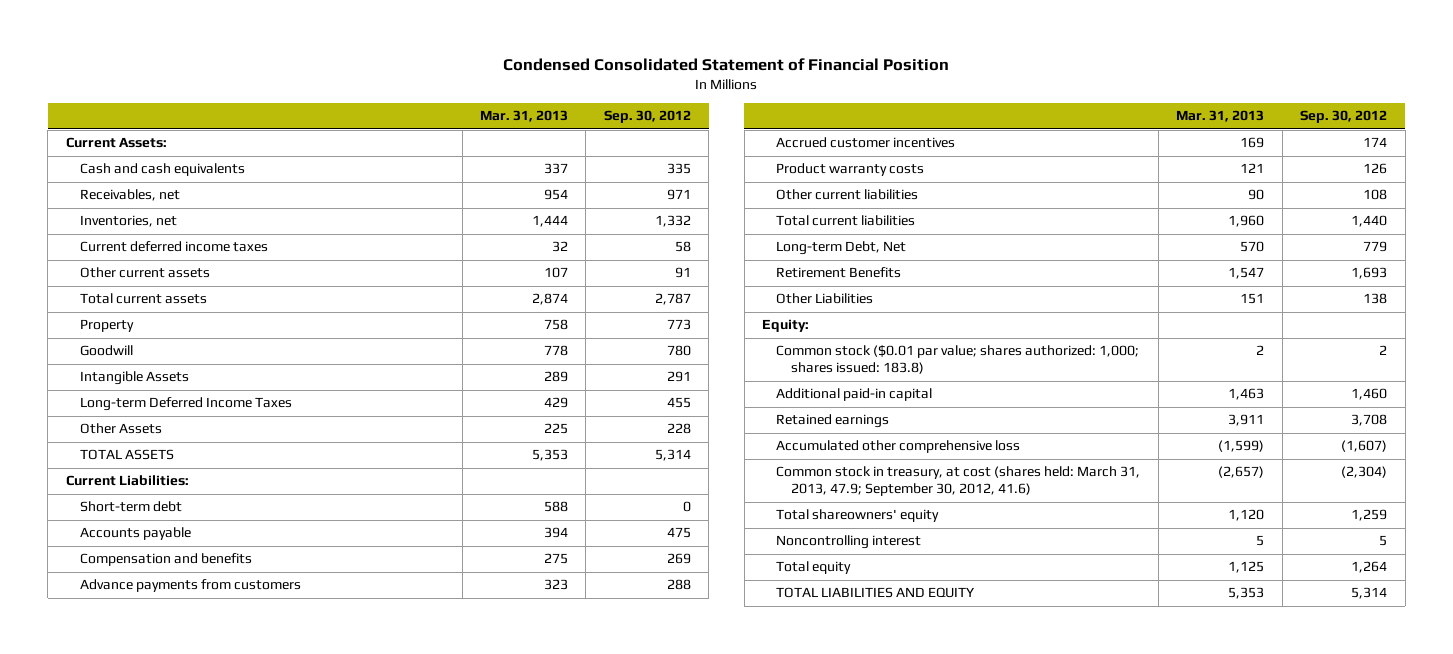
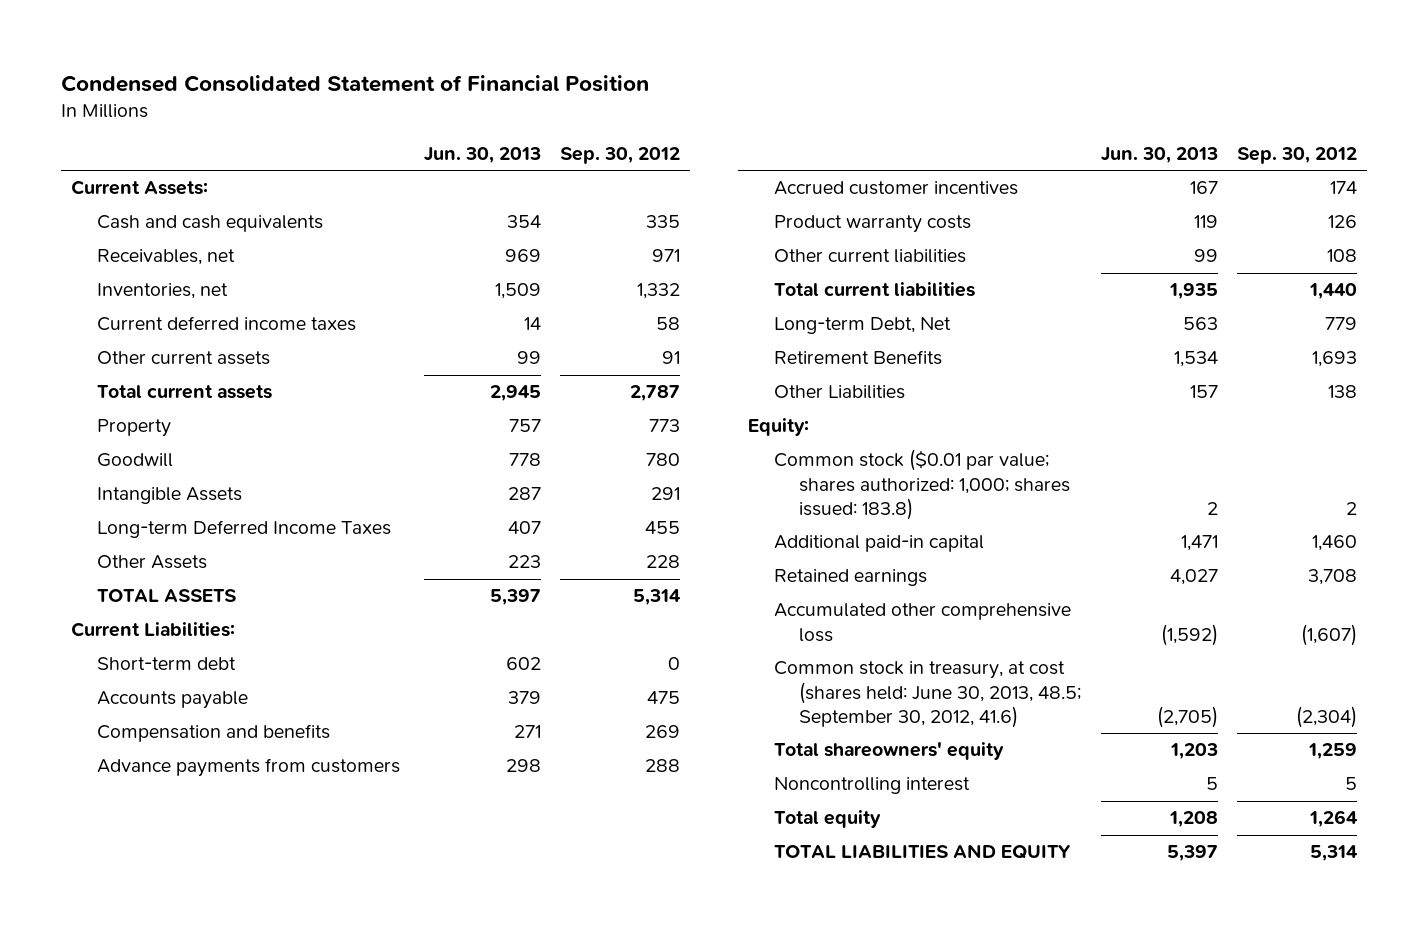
- | Mar. 31, 2013 | Sep. 30, 2012
+ | Jun. 30, 2013 | Sep. 30, 2012
- Common stock in treasury, at cost (shares held: March 31, 2013, 47.9; September 30, 2012, 41.6) | (2,657) | (2,304)
+ Common stock in treasury, at cost (shares held: June 30, 2013, 48.5; September 30, 2012, 41.6) | (2,705) | (2,304)

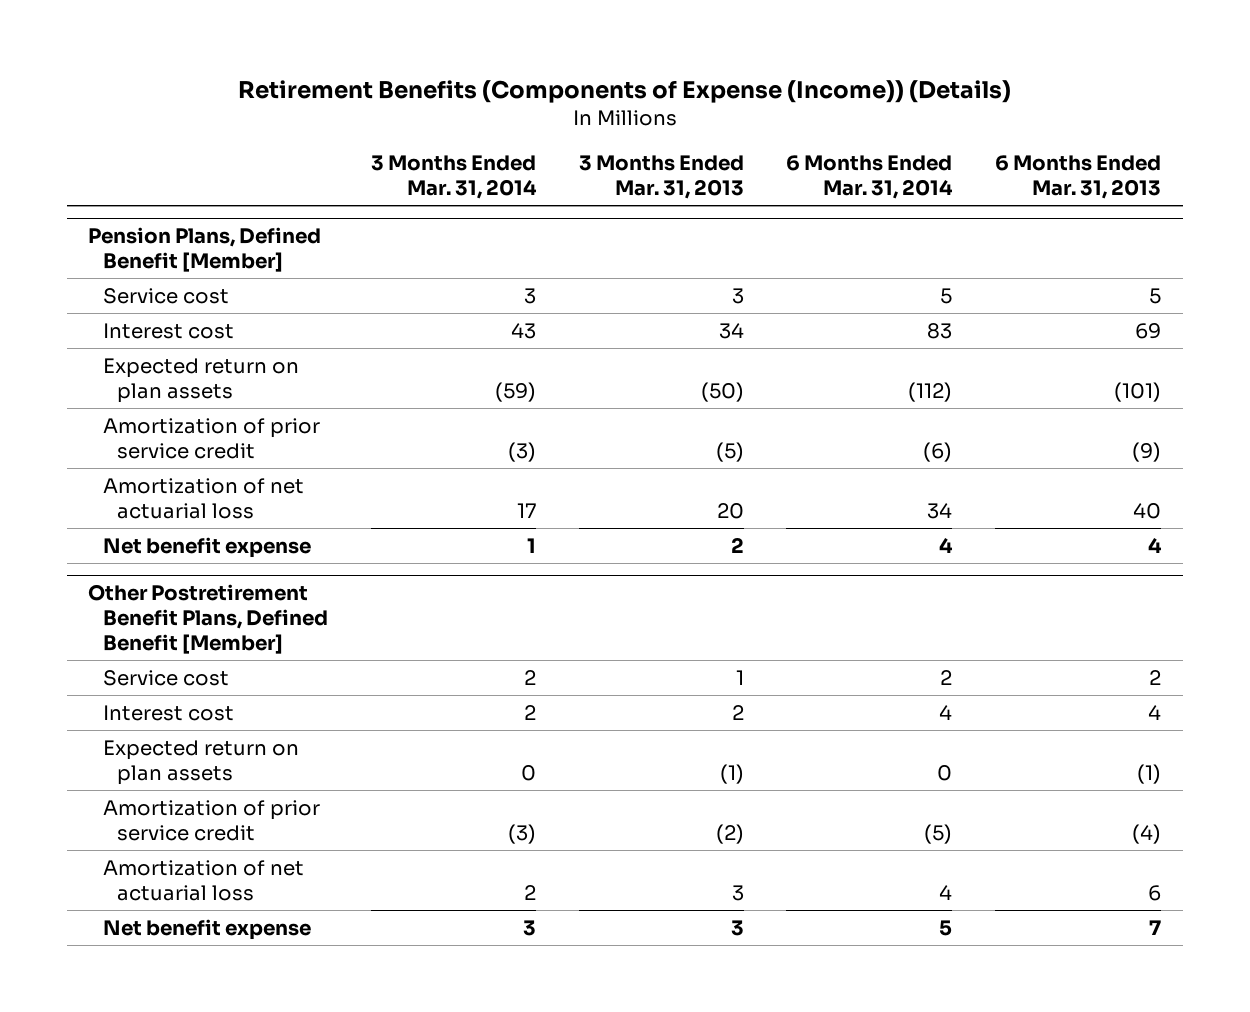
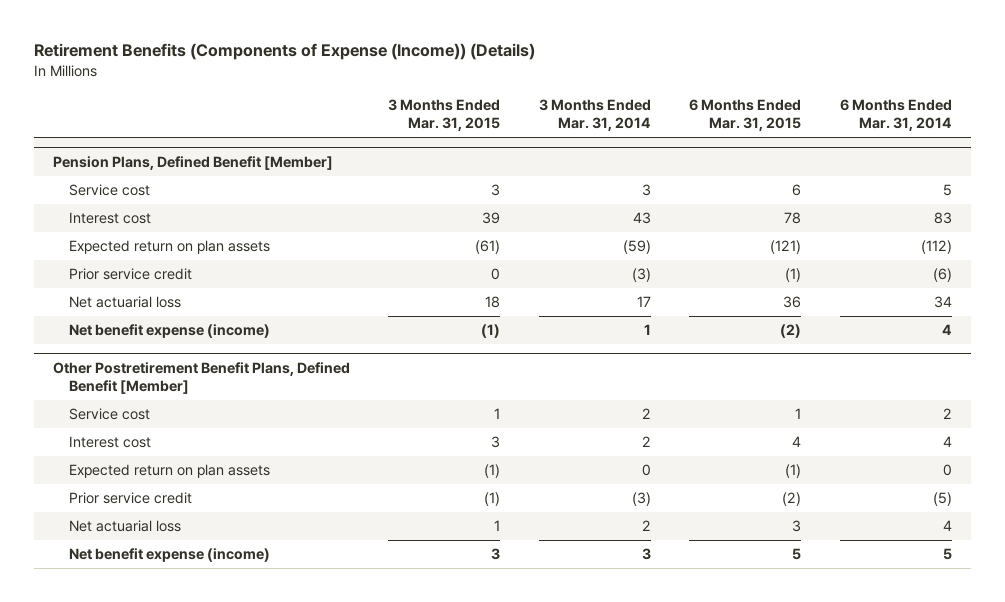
- | 3 Months Ended Mar. 31, 2014 | 3 Months Ended Mar. 31, 2013 | 6 Months Ended Mar. 31, 2014 | 6 Months Ended Mar. 31, 2013
+ | 3 Months Ended Mar. 31, 2015 | 3 Months Ended Mar. 31, 2014 | 6 Months Ended Mar. 31, 2015 | 6 Months Ended Mar. 31, 2014
@ Pension Plans, Defined Benefit [Member]
- Amortization of prior service credit | (3) | (5) | (6) | (9)
- Amortization of net actuarial loss | 17 | 20 | 34 | 40
- Net benefit expense | 1 | 2 | 4 | 4
+ Prior service credit | 0 | (3) | (1) | (6)
+ Net actuarial loss | 18 | 17 | 36 | 34
+ Net benefit expense (income) | (1) | 1 | (2) | 4
@ Other Postretirement Benefit Plans, Defined Benefit [Member]
- Amortization of prior service credit | (3) | (2) | (5) | (4)
- Amortization of net actuarial loss | 2 | 3 | 4 | 6
- Net benefit expense | 3 | 3 | 5 | 7
+ Prior service credit | (1) | (3) | (2) | (5)
+ Net actuarial loss | 1 | 2 | 3 | 4
+ Net benefit expense (income) | 3 | 3 | 5 | 5

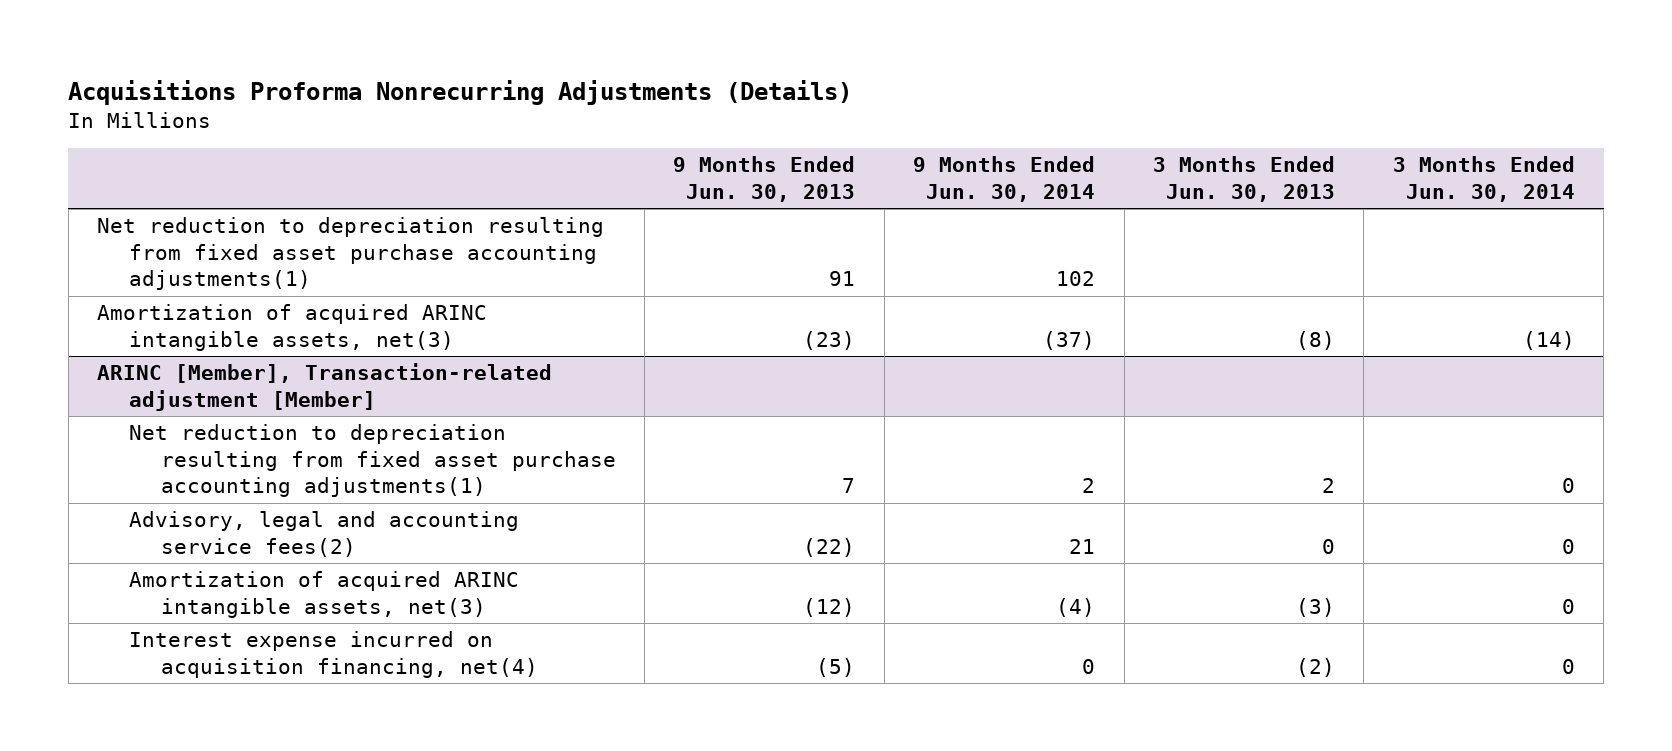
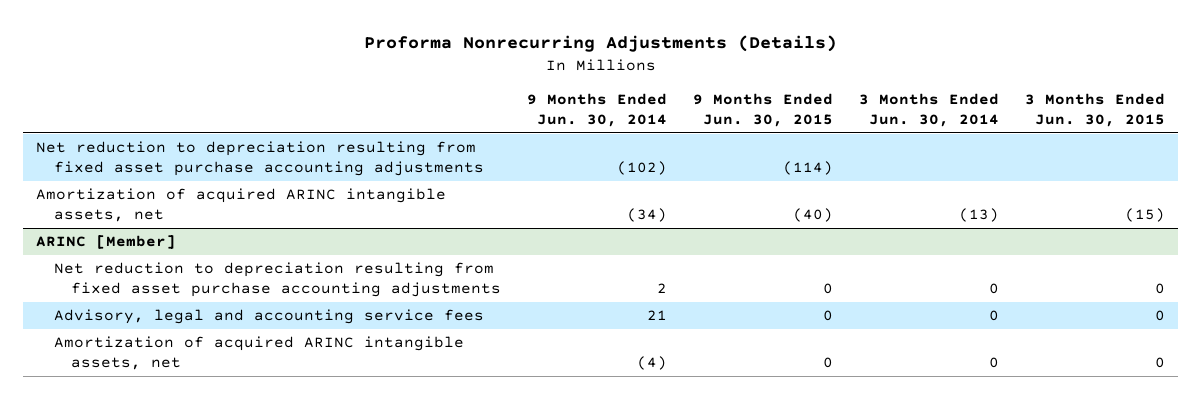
- Acquisitions Proforma Nonrecurring Adjustments (Details)
+ Proforma Nonrecurring Adjustments (Details)
- | 9 Months Ended Jun. 30, 2013 | 9 Months Ended Jun. 30, 2014 | 3 Months Ended Jun. 30, 2013 | 3 Months Ended Jun. 30, 2014
+ | 9 Months Ended Jun. 30, 2014 | 9 Months Ended Jun. 30, 2015 | 3 Months Ended Jun. 30, 2014 | 3 Months Ended Jun. 30, 2015
- Net reduction to depreciation resulting from fixed asset purchase accounting adjustments(1) | 91 | 102 | |
- Amortization of acquired ARINC intangible assets, net(3) | (23) | (37) | (8) | (14)
- ARINC [Member], Transaction-related adjustment [Member]
- Net reduction to depreciation resulting from fixed asset purchase accounting adjustments(1) | 7 | 2 | 2 | 0
- Advisory, legal and accounting service fees(2) | (22) | 21 | 0 | 0
- Amortization of acquired ARINC intangible assets, net(3) | (12) | (4) | (3) | 0
- Interest expense incurred on acquisition financing, net(4) | (5) | 0 | (2) | 0
+ Net reduction to depreciation resulting from fixed asset purchase accounting adjustments | (102) | (114) | |
+ Amortization of acquired ARINC intangible assets, net | (34) | (40) | (13) | (15)
+ ARINC [Member]
+ Net reduction to depreciation resulting from fixed asset purchase accounting adjustments | 2 | 0 | 0 | 0
+ Advisory, legal and accounting service fees | 21 | 0 | 0 | 0
+ Amortization of acquired ARINC intangible assets, net | (4) | 0 | 0 | 0

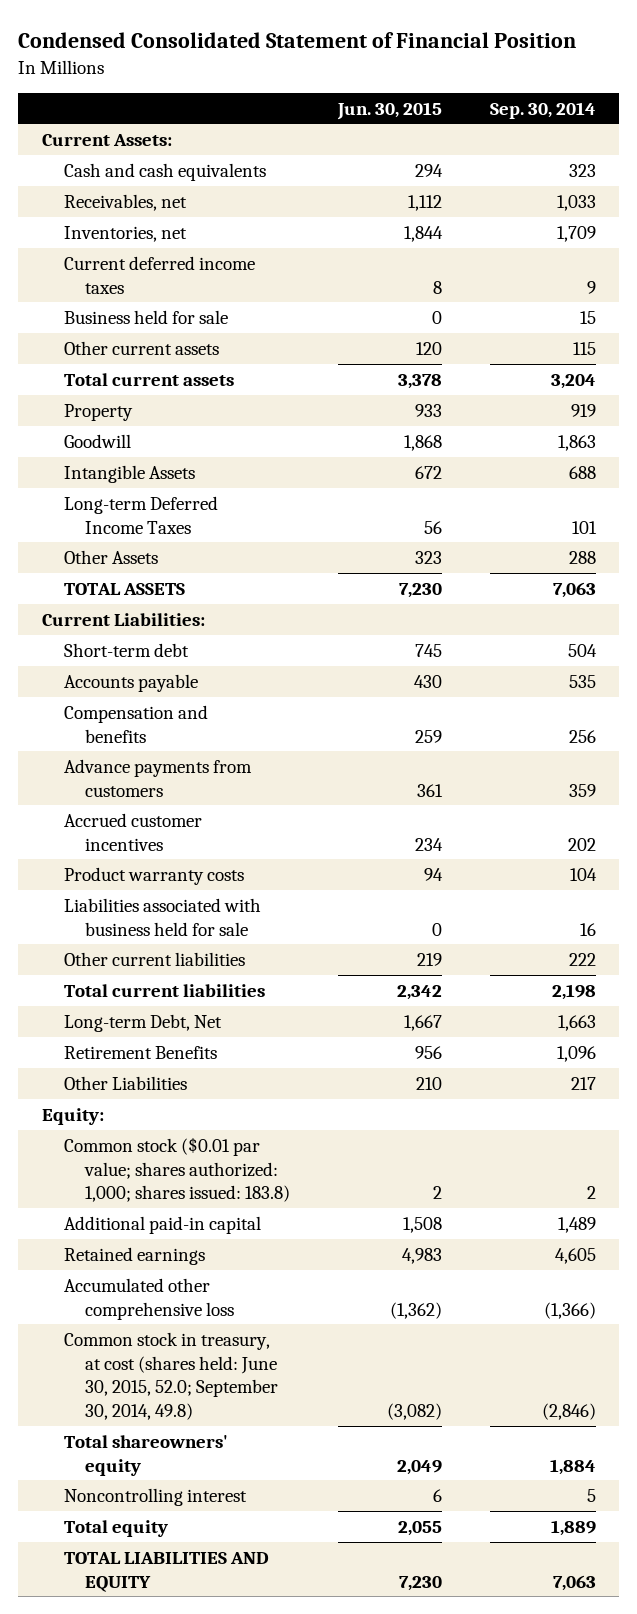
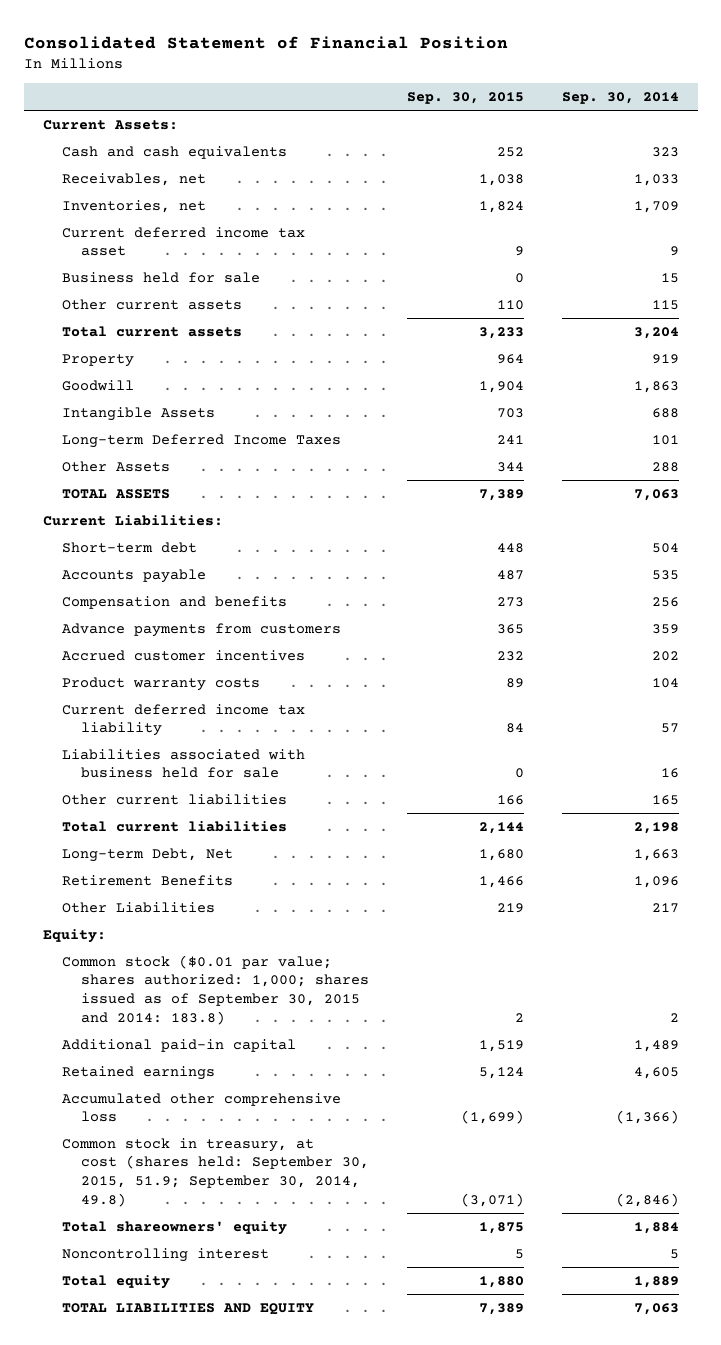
- Condensed Consolidated Statement of Financial Position
+ Consolidated Statement of Financial Position
- | Jun. 30, 2015 | Sep. 30, 2014
+ | Sep. 30, 2015 | Sep. 30, 2014
- Current deferred income taxes | 8 | 9
+ Current deferred income tax asset | 9 | 9
+ Current deferred income tax liability | 84 | 57
- Other current liabilities | 219 | 222
+ Other current liabilities | 166 | 165
- Common stock ($0.01 par value; shares authorized: 1,000; shares issued: 183.8) | 2 | 2
+ Common stock ($0.01 par value; shares authorized: 1,000; shares issued as of September 30, 2015 and 2014: 183.8) | 2 | 2
- Common stock in treasury, at cost (shares held: June 30, 2015, 52.0; September 30, 2014, 49.8) | (3,082) | (2,846)
+ Common stock in treasury, at cost (shares held: September 30, 2015, 51.9; September 30, 2014, 49.8) | (3,071) | (2,846)

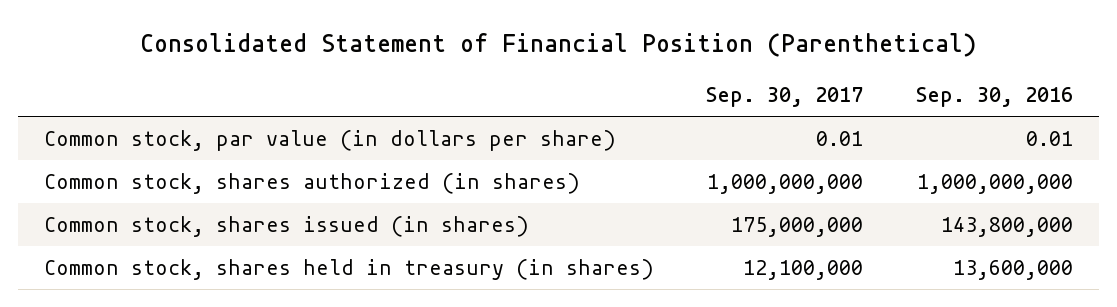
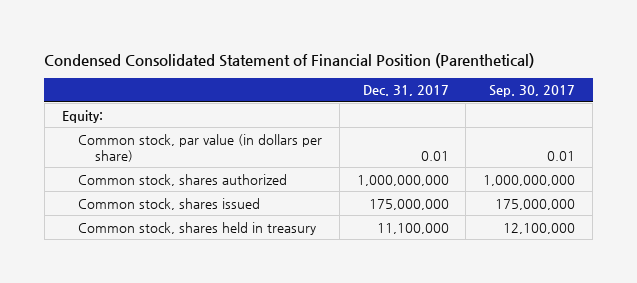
- Consolidated Statement of Financial Position (Parenthetical)
+ Condensed Consolidated Statement of Financial Position (Parenthetical)
- | Sep. 30, 2017 | Sep. 30, 2016
+ | Dec. 31, 2017 | Sep. 30, 2017
+ Equity:
- Common stock, shares authorized (in shares) | 1,000,000,000 | 1,000,000,000
- Common stock, shares issued (in shares) | 175,000,000 | 143,800,000
- Common stock, shares held in treasury (in shares) | 12,100,000 | 13,600,000
+ Common stock, shares authorized | 1,000,000,000 | 1,000,000,000
+ Common stock, shares issued | 175,000,000 | 175,000,000
+ Common stock, shares held in treasury | 11,100,000 | 12,100,000

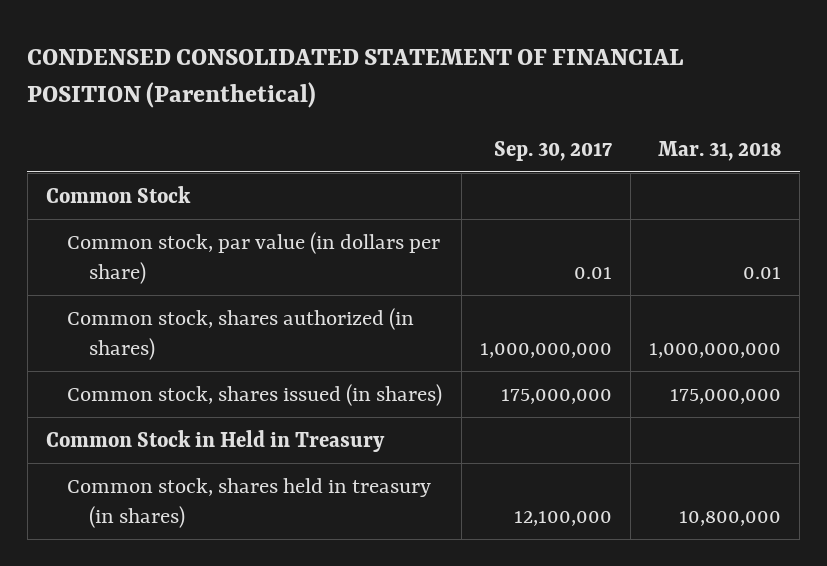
- Condensed Consolidated Statement of Financial Position (Parenthetical)
+ CONDENSED CONSOLIDATED STATEMENT OF FINANCIAL POSITION (Parenthetical)
- | Dec. 31, 2017 | Sep. 30, 2017
+ | Sep. 30, 2017 | Mar. 31, 2018
- Equity:
+ Common Stock
- Common stock, shares authorized | 1,000,000,000 | 1,000,000,000
- Common stock, shares issued | 175,000,000 | 175,000,000
- Common stock, shares held in treasury | 11,100,000 | 12,100,000
+ Common stock, shares authorized (in shares) | 1,000,000,000 | 1,000,000,000
+ Common stock, shares issued (in shares) | 175,000,000 | 175,000,000
+ Common Stock in Held in Treasury
+ Common stock, shares held in treasury (in shares) | 12,100,000 | 10,800,000

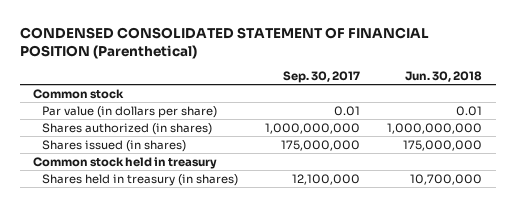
- | Sep. 30, 2017 | Mar. 31, 2018
+ | Sep. 30, 2017 | Jun. 30, 2018
- Common Stock
- Common stock, par value (in dollars per share) | 0.01 | 0.01
- Common stock, shares authorized (in shares) | 1,000,000,000 | 1,000,000,000
- Common stock, shares issued (in shares) | 175,000,000 | 175,000,000
- Common Stock in Held in Treasury
- Common stock, shares held in treasury (in shares) | 12,100,000 | 10,800,000
+ Common stock
+ Par value (in dollars per share) | 0.01 | 0.01
+ Shares authorized (in shares) | 1,000,000,000 | 1,000,000,000
+ Shares issued (in shares) | 175,000,000 | 175,000,000
+ Common stock held in treasury
+ Shares held in treasury (in shares) | 12,100,000 | 10,700,000

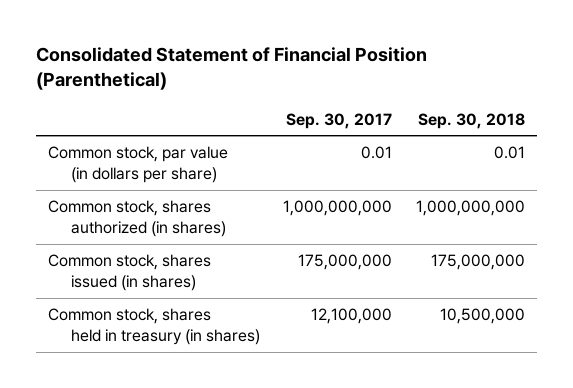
- CONDENSED CONSOLIDATED STATEMENT OF FINANCIAL POSITION (Parenthetical)
+ Consolidated Statement of Financial Position (Parenthetical)
- | Sep. 30, 2017 | Jun. 30, 2018
+ | Sep. 30, 2017 | Sep. 30, 2018
- Common stock
- Par value (in dollars per share) | 0.01 | 0.01
- Shares authorized (in shares) | 1,000,000,000 | 1,000,000,000
- Shares issued (in shares) | 175,000,000 | 175,000,000
- Common stock held in treasury
- Shares held in treasury (in shares) | 12,100,000 | 10,700,000
+ Common stock, par value (in dollars per share) | 0.01 | 0.01
+ Common stock, shares authorized (in shares) | 1,000,000,000 | 1,000,000,000
+ Common stock, shares issued (in shares) | 175,000,000 | 175,000,000
+ Common stock, shares held in treasury (in shares) | 12,100,000 | 10,500,000

